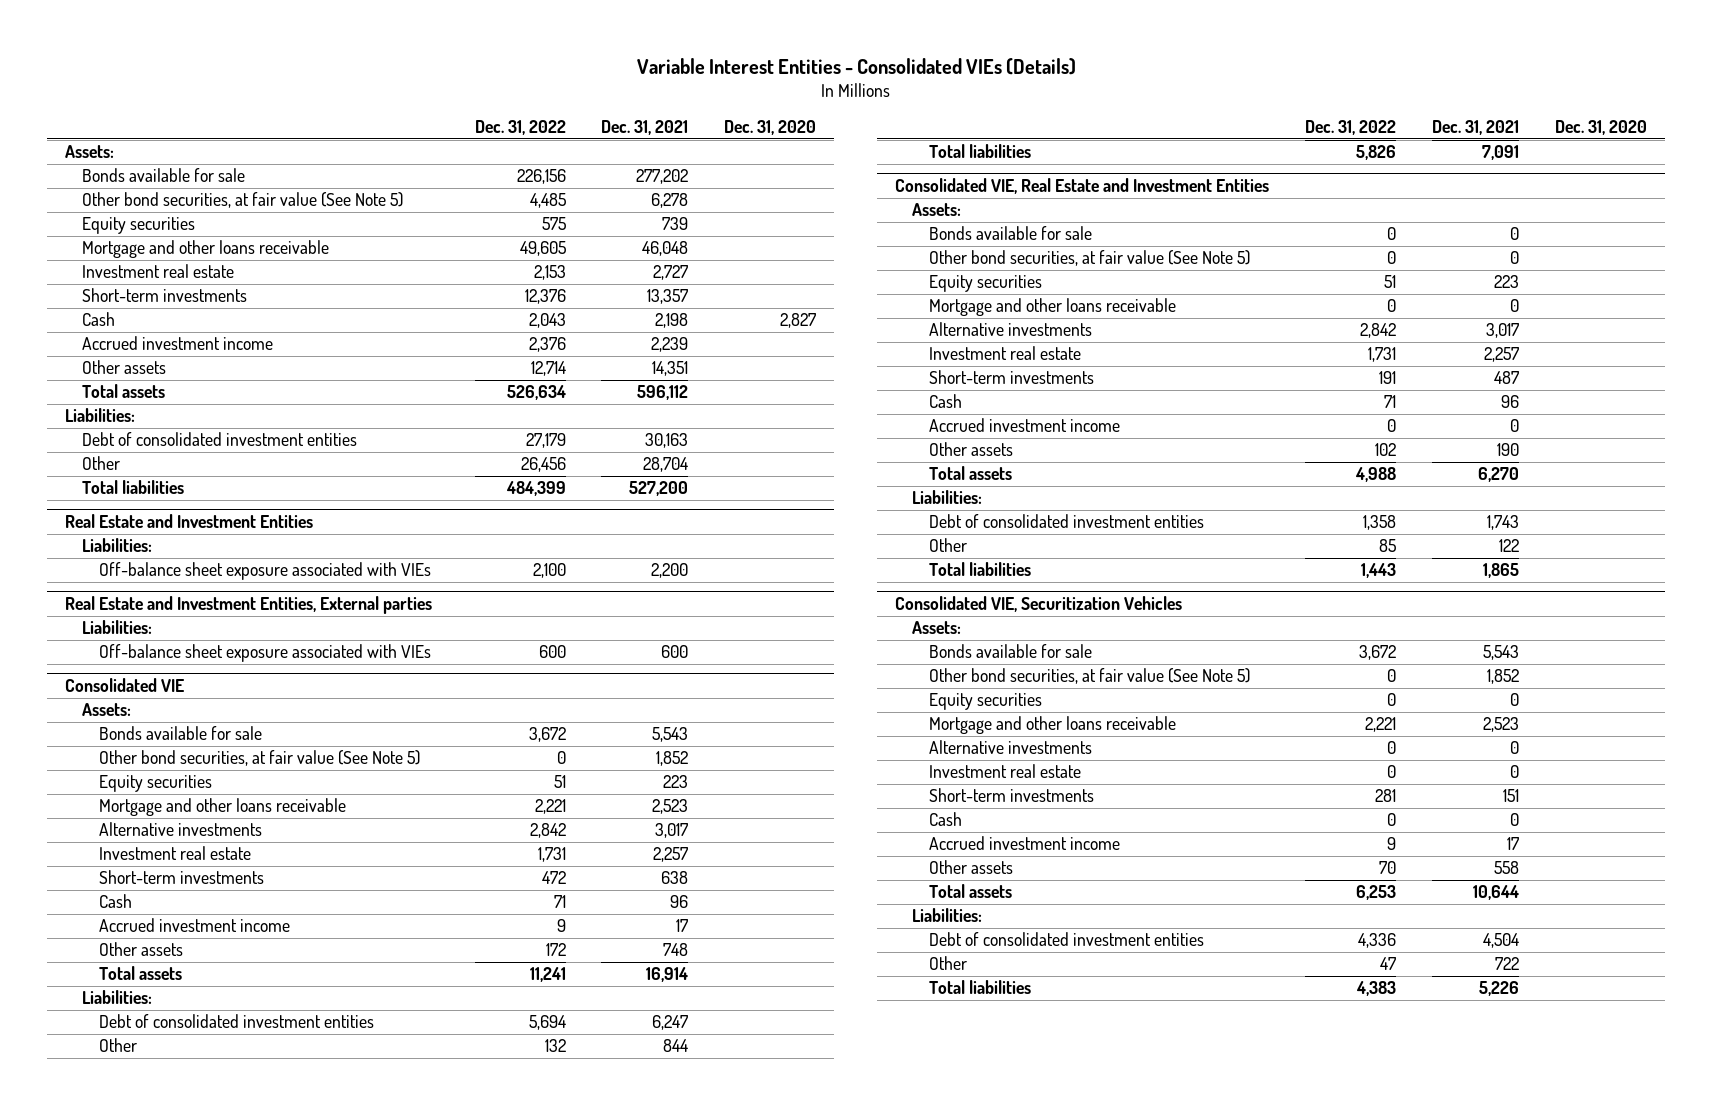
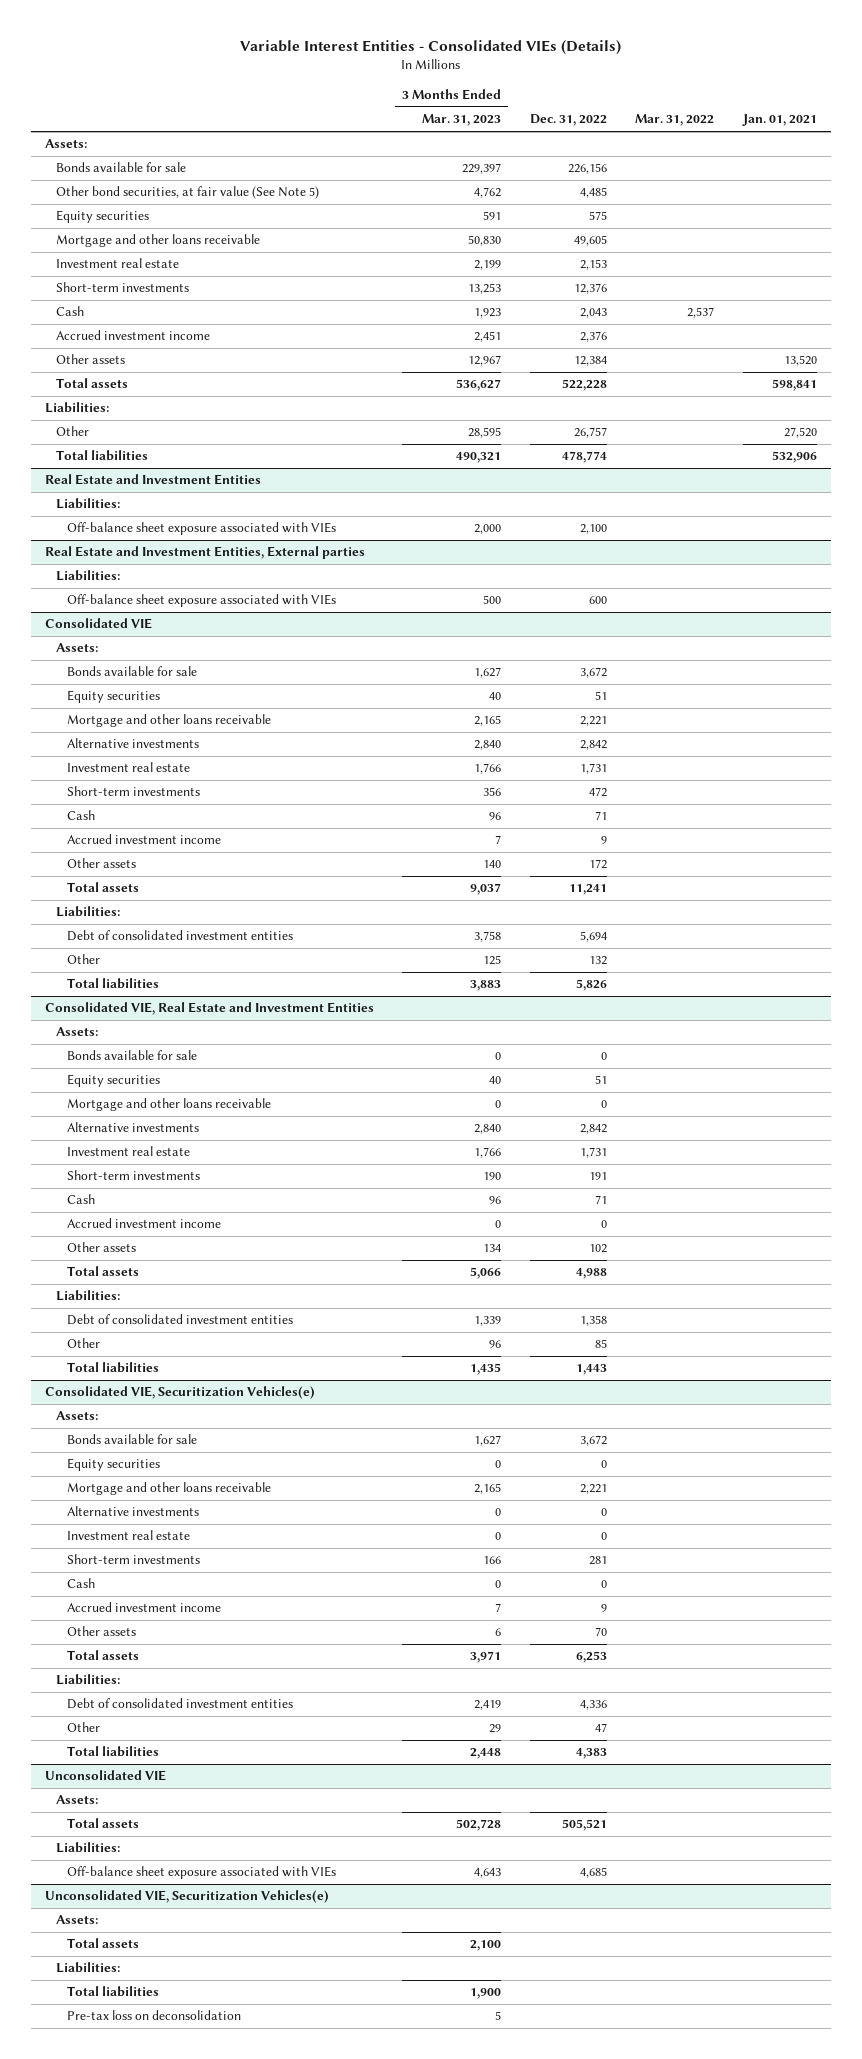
- | Dec. 31, 2022 | Dec. 31, 2021 | Dec. 31, 2020
+ | 3 Months Ended Mar. 31, 2023 | Dec. 31, 2022 | Mar. 31, 2022 | Jan. 01, 2021
- Other assets | 12,714 | 14,351 |
- Total assets | 526,634 | 596,112 |
+ Other assets | 12,967 | 12,384 | | 13,520
+ Total assets | 536,627 | 522,228 | | 598,841
- Debt of consolidated investment entities | 27,179 | 30,163 |
- Other | 26,456 | 28,704 |
- Total liabilities | 484,399 | 527,200 |
+ Other | 28,595 | 26,757 | | 27,520
+ Total liabilities | 490,321 | 478,774 | | 532,906
@ Consolidated VIE
- Other bond securities, at fair value (See Note 5) | 0 | 1,852 |
@ Consolidated VIE, Real Estate and Investment Entities
- Other bond securities, at fair value (See Note 5) | 0 | 0 |
- Consolidated VIE, Securitization Vehicles
+ Consolidated VIE, Securitization Vehicles(e)
- Other bond securities, at fair value (See Note 5) | 0 | 1,852 |
+ Unconsolidated VIE
+ Assets:
+ Total assets | 502,728 | 505,521 | |
+ Liabilities:
+ Off-balance sheet exposure associated with VIEs | 4,643 | 4,685 | |
+ Unconsolidated VIE, Securitization Vehicles(e)
+ Assets:
+ Total assets | 2,100 | | |
+ Liabilities:
+ Total liabilities | 1,900 | | |
+ Pre-tax loss on deconsolidation | 5 | | |

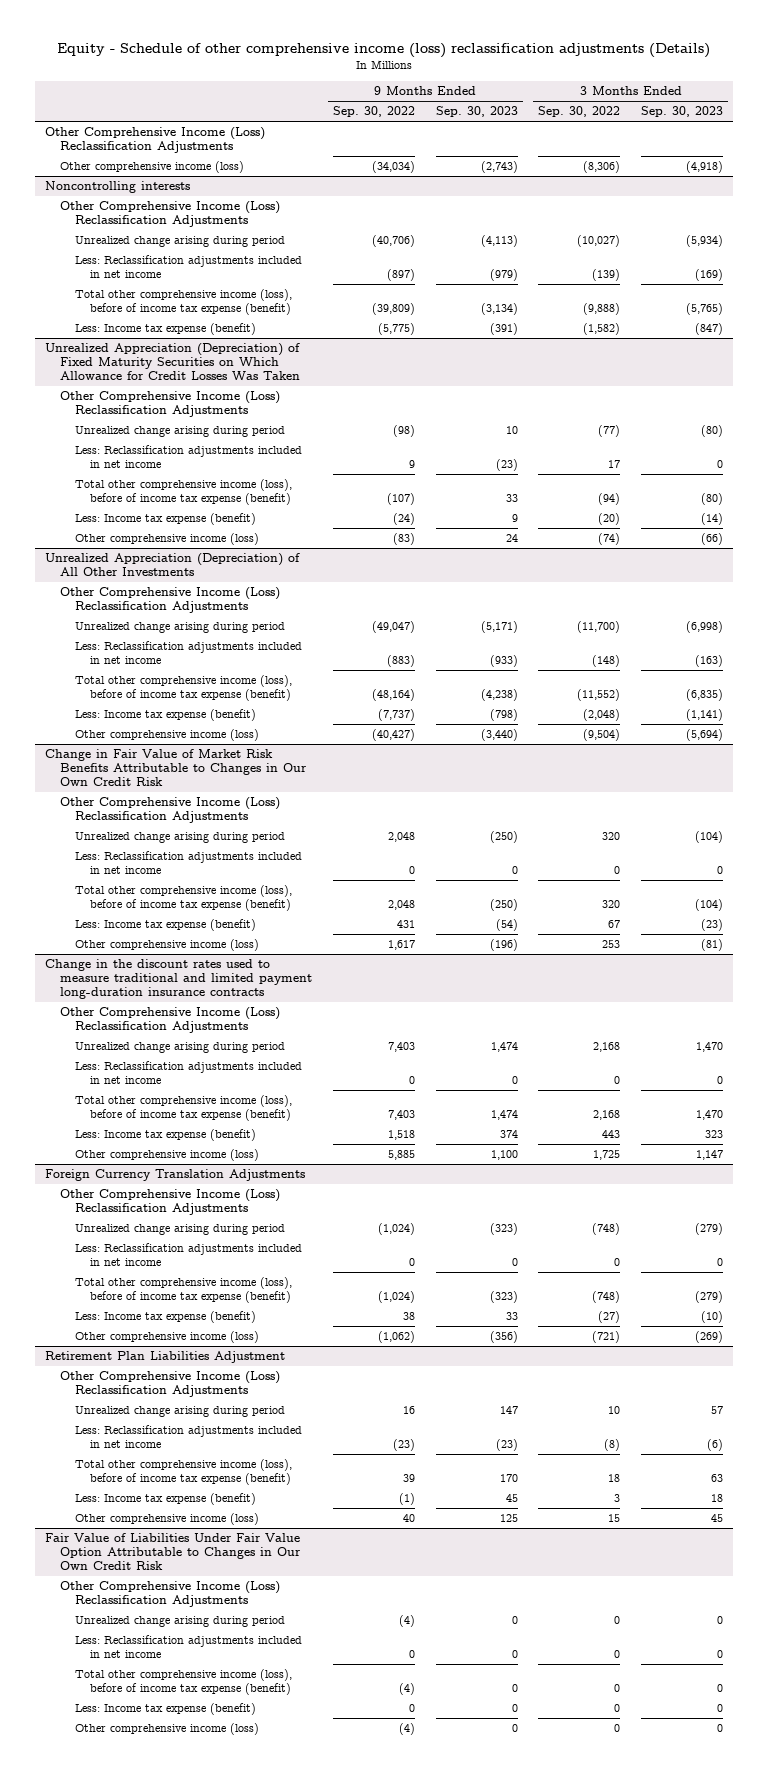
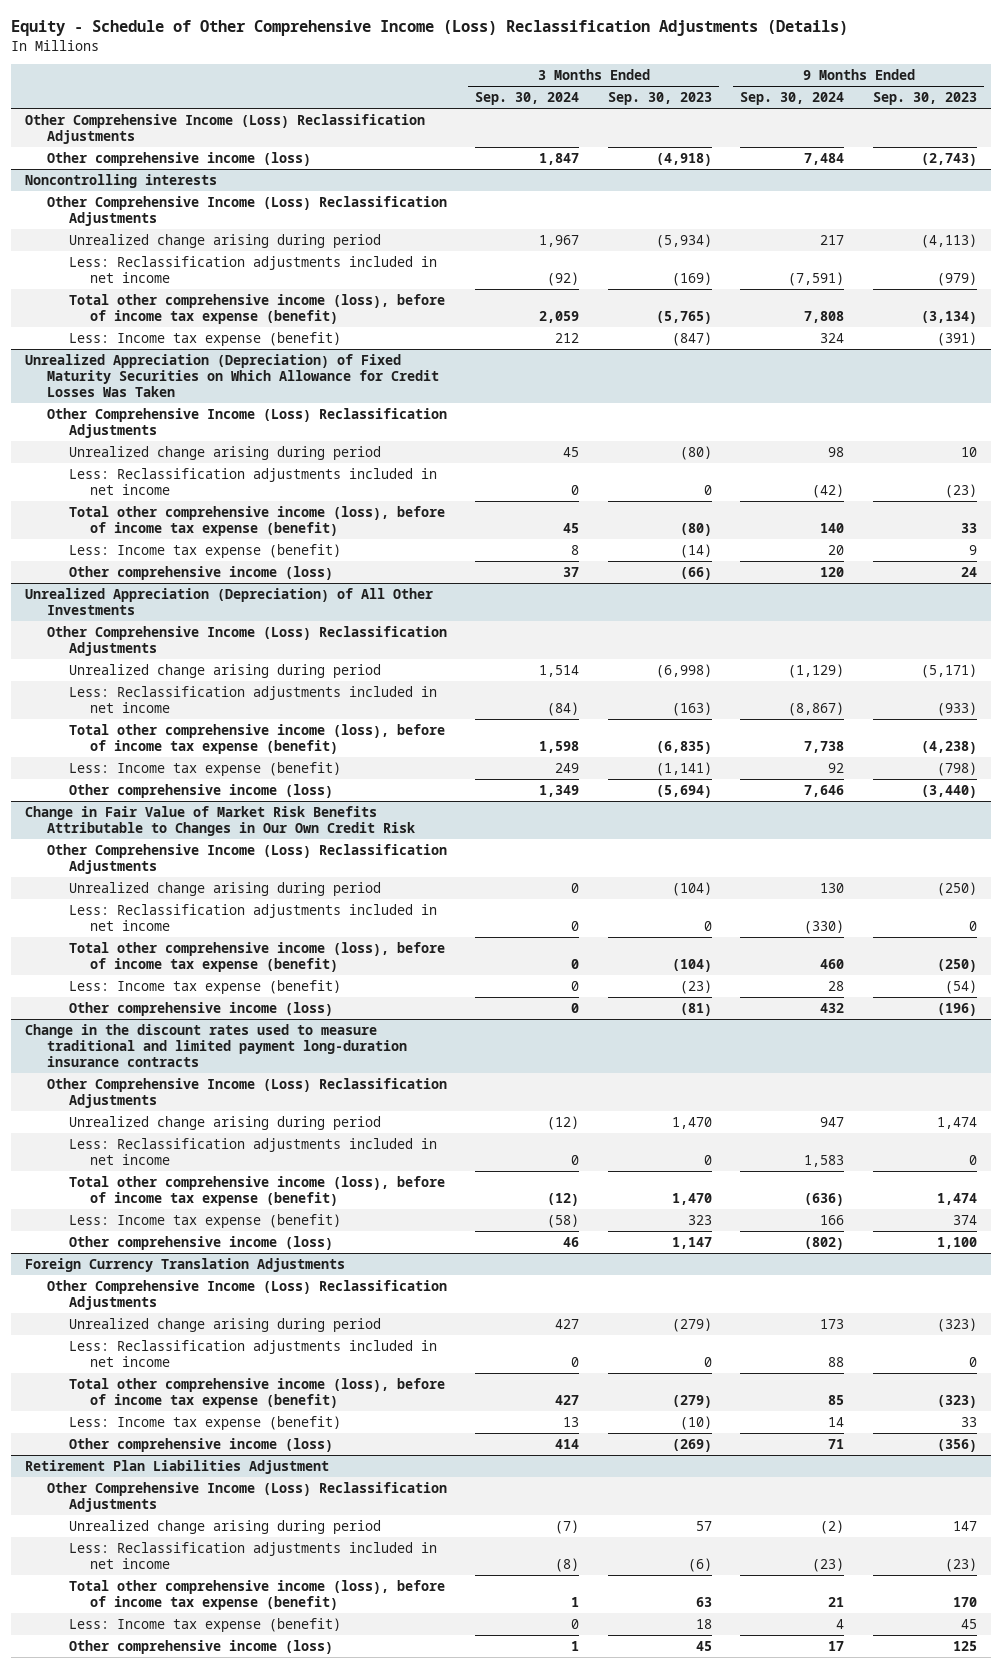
- Equity - Schedule of other comprehensive income (loss) reclassification adjustments (Details)
+ Equity - Schedule of Other Comprehensive Income (Loss) Reclassification Adjustments (Details)
- | 9 Months Ended Sep. 30, 2022 | 9 Months Ended Sep. 30, 2023 | 3 Months Ended Sep. 30, 2022 | 3 Months Ended Sep. 30, 2023
+ | 3 Months Ended Sep. 30, 2024 | 3 Months Ended Sep. 30, 2023 | 9 Months Ended Sep. 30, 2024 | 9 Months Ended Sep. 30, 2023
- Fair Value of Liabilities Under Fair Value Option Attributable to Changes in Our Own Credit Risk
- Other Comprehensive Income (Loss) Reclassification Adjustments
- Unrealized change arising during period | (4) | 0 | 0 | 0
- Less: Reclassification adjustments included in net income | 0 | 0 | 0 | 0
- Total other comprehensive income (loss), before of income tax expense (benefit) | (4) | 0 | 0 | 0
- Less: Income tax expense (benefit) | 0 | 0 | 0 | 0
- Other comprehensive income (loss) | (4) | 0 | 0 | 0

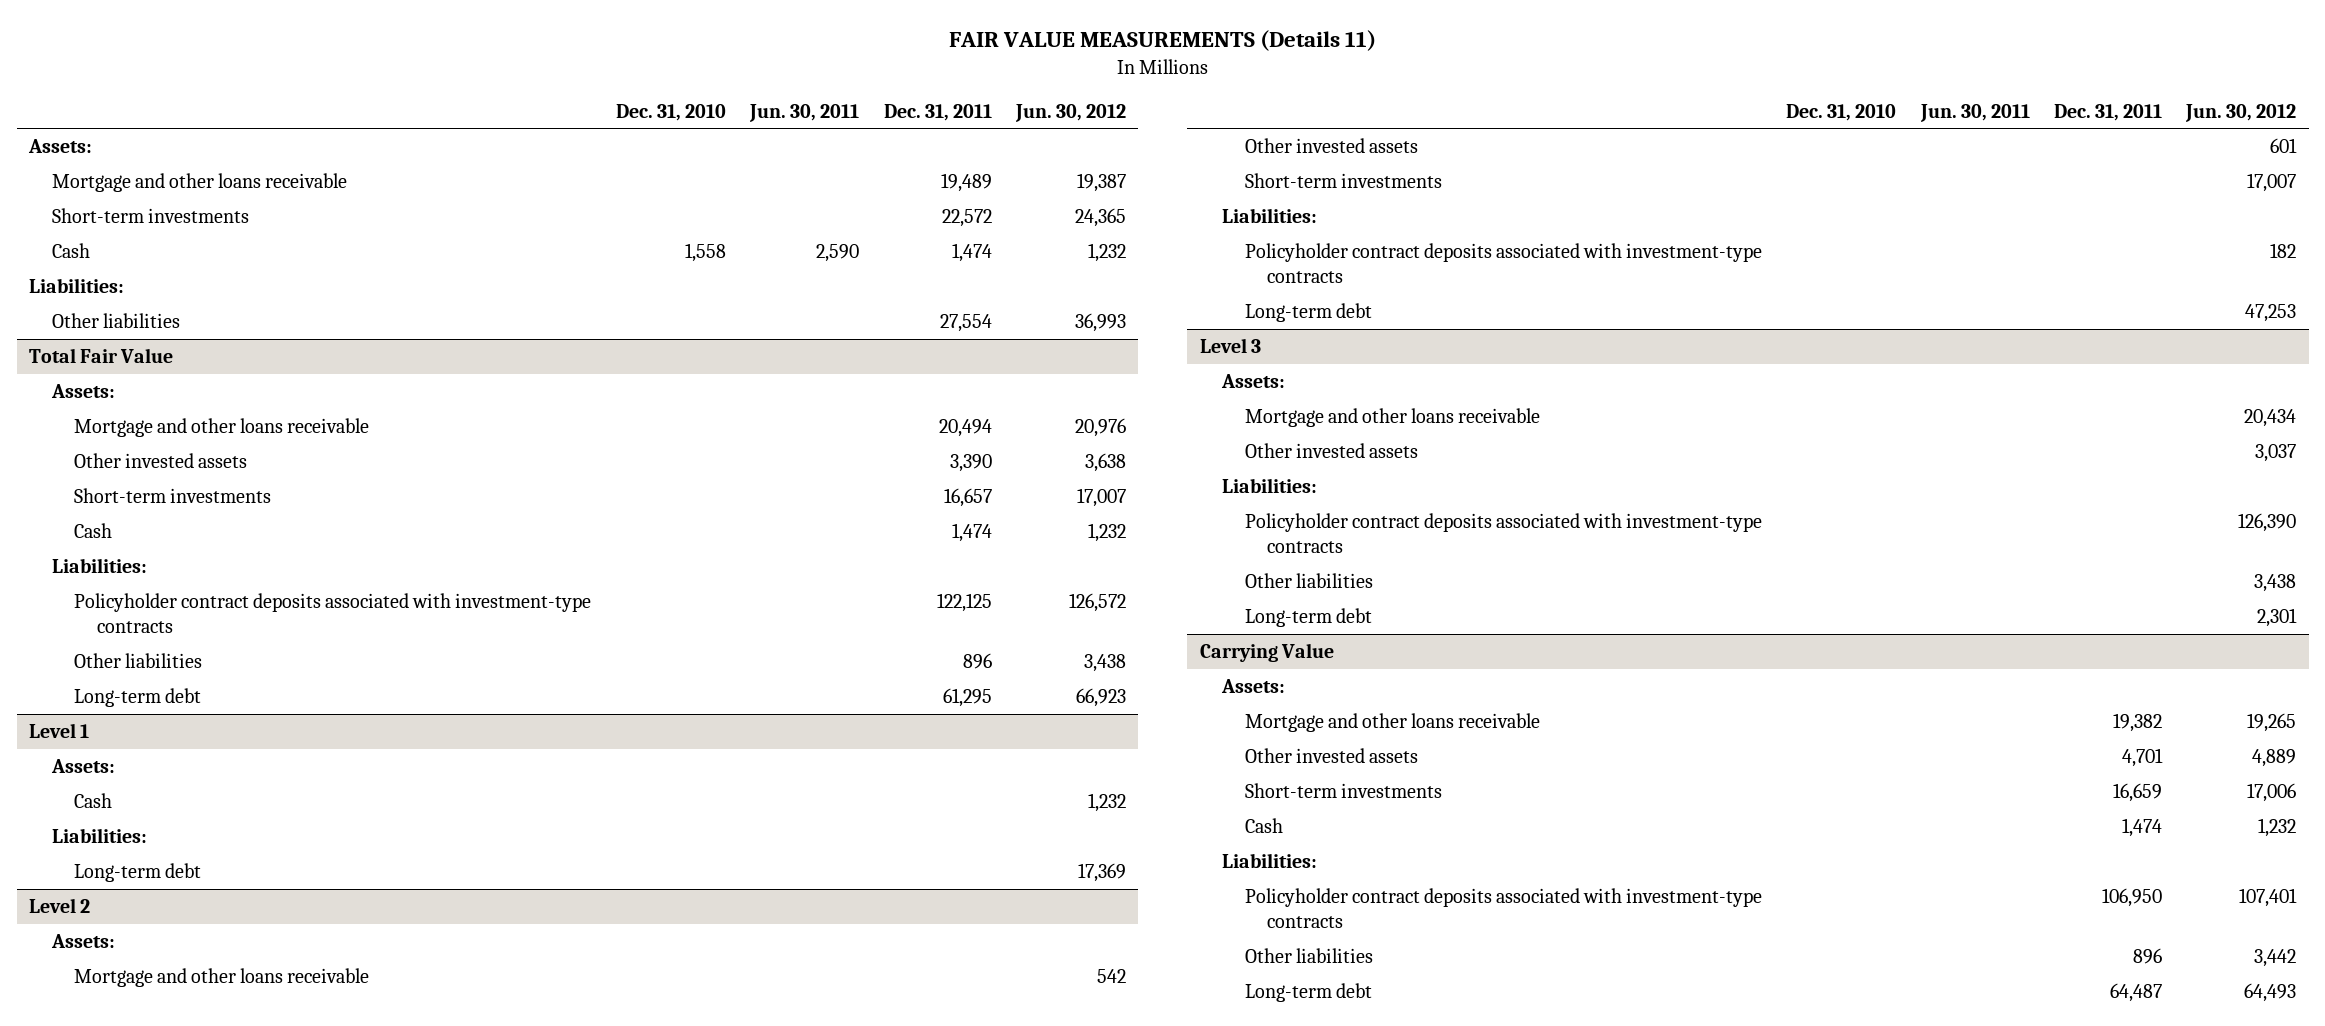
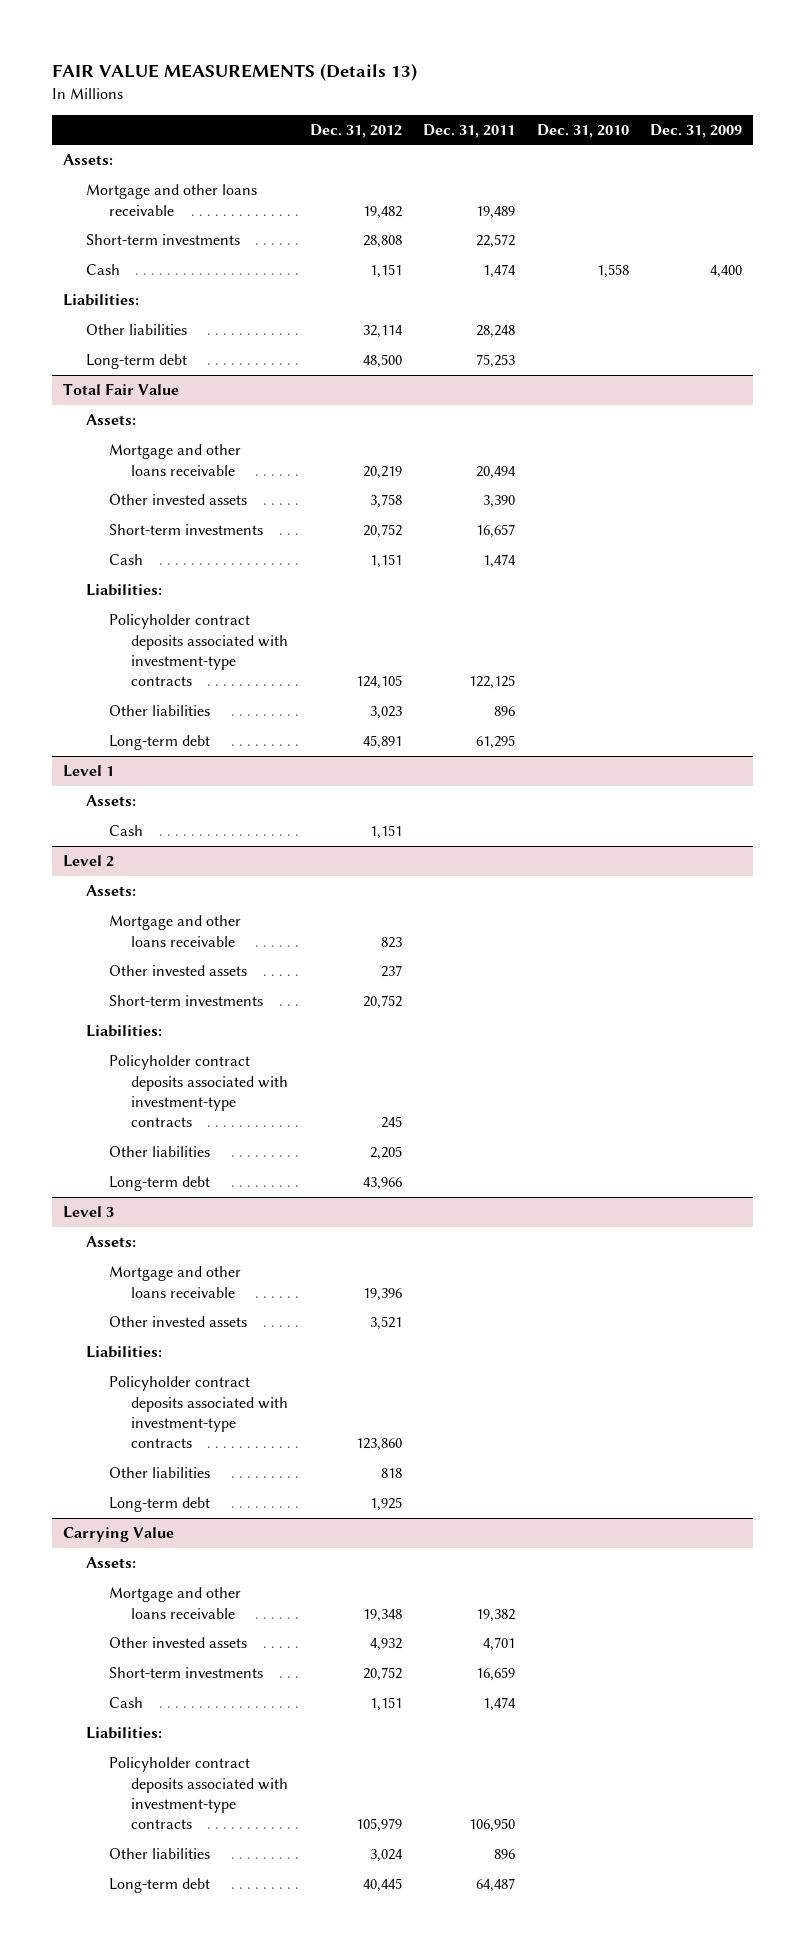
- FAIR VALUE MEASUREMENTS (Details 11)
+ FAIR VALUE MEASUREMENTS (Details 13)
- | Dec. 31, 2010 | Jun. 30, 2011 | Dec. 31, 2011 | Jun. 30, 2012
+ | Dec. 31, 2012 | Dec. 31, 2011 | Dec. 31, 2010 | Dec. 31, 2009
- Other liabilities | | | 27,554 | 36,993
+ Other liabilities | 32,114 | 28,248 | |
+ Long-term debt | 48,500 | 75,253 | |
@ Level 1
- Liabilities:
- Long-term debt | | | | 17,369
@ Level 2
+ Other liabilities | 2,205 | | |

